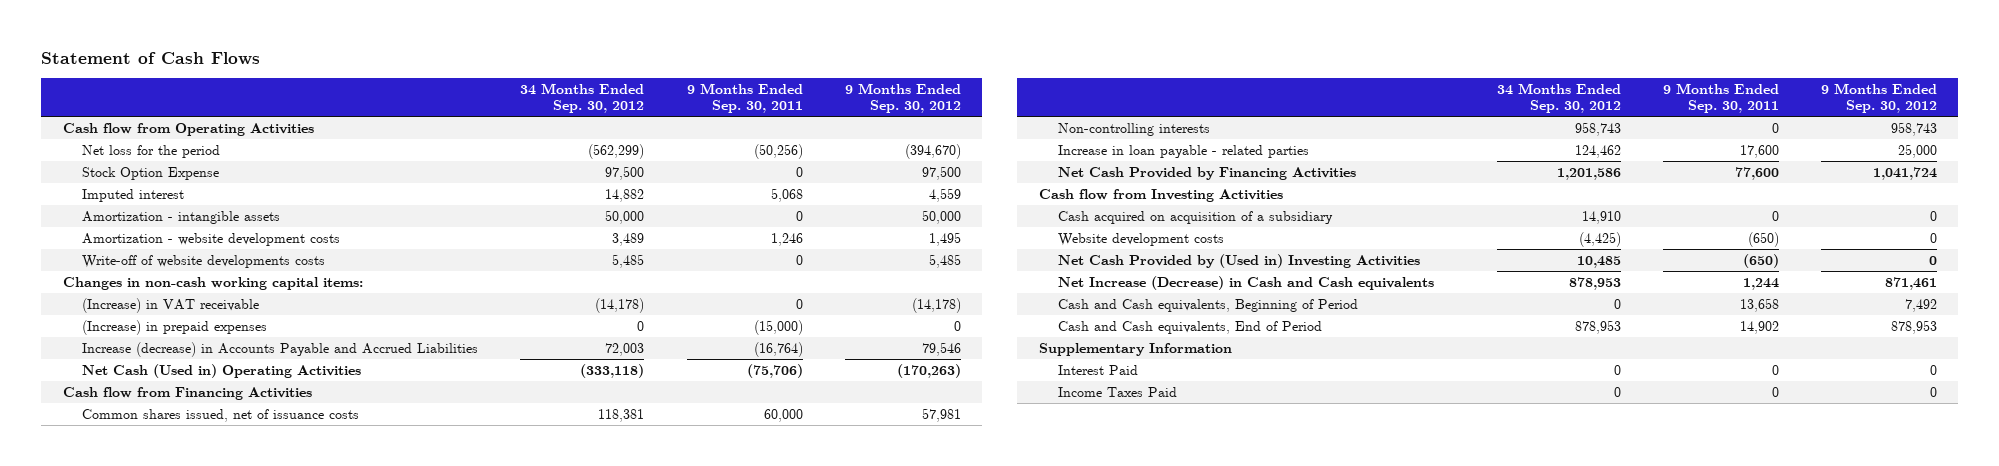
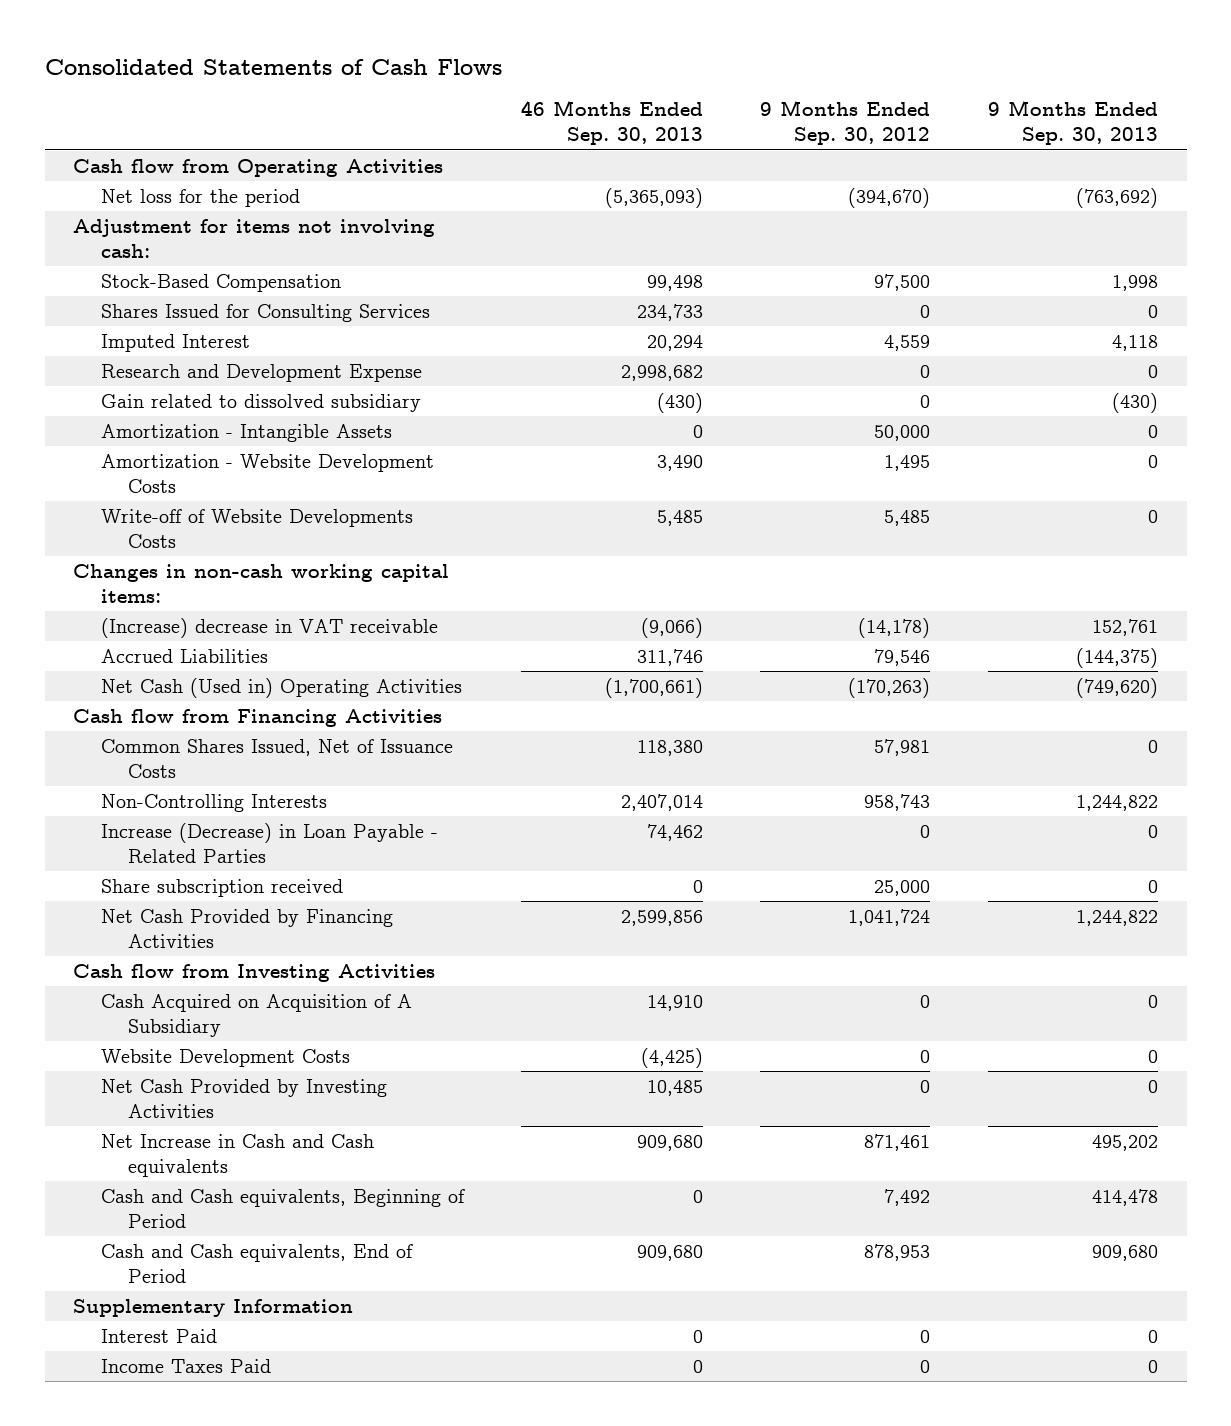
- Statement of Cash Flows
+ Consolidated Statements of Cash Flows
- | 34 Months Ended Sep. 30, 2012 | 9 Months Ended Sep. 30, 2011 | 9 Months Ended Sep. 30, 2012
+ | 46 Months Ended Sep. 30, 2013 | 9 Months Ended Sep. 30, 2012 | 9 Months Ended Sep. 30, 2013
- Stock Option Expense | 97,500 | 0 | 97,500
- Imputed interest | 14,882 | 5,068 | 4,559
- Amortization - intangible assets | 50,000 | 0 | 50,000
- Amortization - website development costs | 3,489 | 1,246 | 1,495
- Write-off of website developments costs | 5,485 | 0 | 5,485
+ Adjustment for items not involving cash:
+ Stock-Based Compensation | 99,498 | 97,500 | 1,998
+ Shares Issued for Consulting Services | 234,733 | 0 | 0
+ Imputed Interest | 20,294 | 4,559 | 4,118
+ Research and Development Expense | 2,998,682 | 0 | 0
+ Gain related to dissolved subsidiary | (430) | 0 | (430)
+ Amortization - Intangible Assets | 0 | 50,000 | 0
+ Amortization - Website Development Costs | 3,490 | 1,495 | 0
+ Write-off of Website Developments Costs | 5,485 | 5,485 | 0
- (Increase) in VAT receivable | (14,178) | 0 | (14,178)
- (Increase) in prepaid expenses | 0 | (15,000) | 0
- Increase (decrease) in Accounts Payable and Accrued Liabilities | 72,003 | (16,764) | 79,546
+ (Increase) decrease in VAT receivable | (9,066) | (14,178) | 152,761
+ Accrued Liabilities | 311,746 | 79,546 | (144,375)
- Common shares issued, net of issuance costs | 118,381 | 60,000 | 57,981
- Non-controlling interests | 958,743 | 0 | 958,743
- Increase in loan payable - related parties | 124,462 | 17,600 | 25,000
+ Common Shares Issued, Net of Issuance Costs | 118,380 | 57,981 | 0
+ Non-Controlling Interests | 2,407,014 | 958,743 | 1,244,822
+ Increase (Decrease) in Loan Payable - Related Parties | 74,462 | 0 | 0
+ Share subscription received | 0 | 25,000 | 0
- Cash acquired on acquisition of a subsidiary | 14,910 | 0 | 0
- Website development costs | (4,425) | (650) | 0
- Net Cash Provided by (Used in) Investing Activities | 10,485 | (650) | 0
- Net Increase (Decrease) in Cash and Cash equivalents | 878,953 | 1,244 | 871,461
+ Cash Acquired on Acquisition of A Subsidiary | 14,910 | 0 | 0
+ Website Development Costs | (4,425) | 0 | 0
+ Net Cash Provided by Investing Activities | 10,485 | 0 | 0
+ Net Increase in Cash and Cash equivalents | 909,680 | 871,461 | 495,202

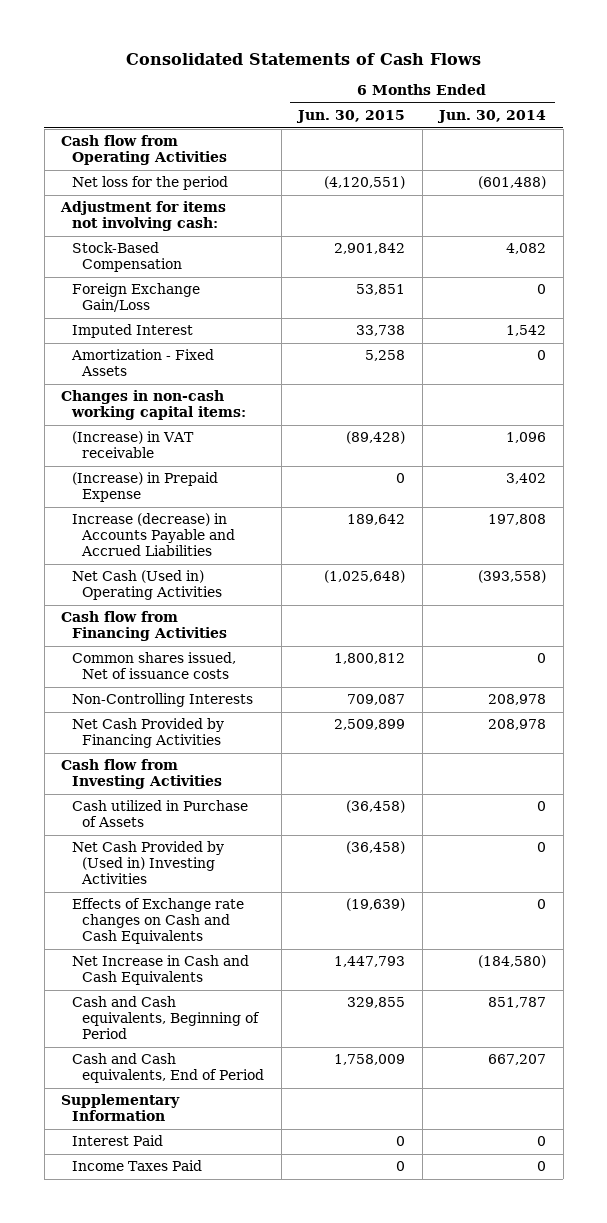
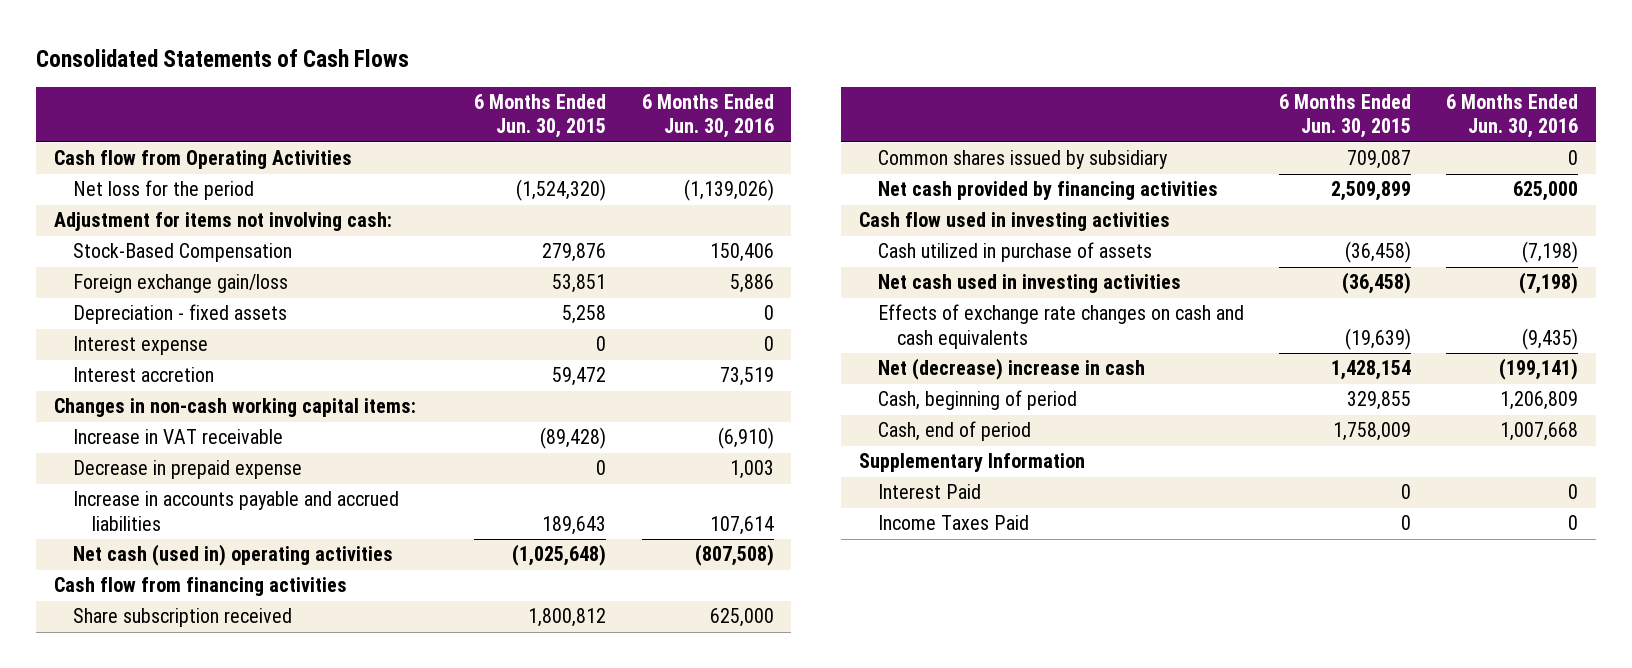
- | 6 Months Ended Jun. 30, 2015 | 6 Months Ended Jun. 30, 2014
+ | 6 Months Ended Jun. 30, 2015 | 6 Months Ended Jun. 30, 2016
- Net loss for the period | (4,120,551) | (601,488)
+ Net loss for the period | (1,524,320) | (1,139,026)
- Stock-Based Compensation | 2,901,842 | 4,082
- Foreign Exchange Gain/Loss | 53,851 | 0
- Imputed Interest | 33,738 | 1,542
- Amortization - Fixed Assets | 5,258 | 0
+ Stock-Based Compensation | 279,876 | 150,406
+ Foreign exchange gain/loss | 53,851 | 5,886
+ Depreciation - fixed assets | 5,258 | 0
+ Interest expense | 0 | 0
+ Interest accretion | 59,472 | 73,519
- (Increase) in VAT receivable | (89,428) | 1,096
- (Increase) in Prepaid Expense | 0 | 3,402
- Increase (decrease) in Accounts Payable and Accrued Liabilities | 189,642 | 197,808
- Net Cash (Used in) Operating Activities | (1,025,648) | (393,558)
- Cash flow from Financing Activities
- Common shares issued, Net of issuance costs | 1,800,812 | 0
- Non-Controlling Interests | 709,087 | 208,978
- Net Cash Provided by Financing Activities | 2,509,899 | 208,978
- Cash flow from Investing Activities
- Cash utilized in Purchase of Assets | (36,458) | 0
- Net Cash Provided by (Used in) Investing Activities | (36,458) | 0
- Effects of Exchange rate changes on Cash and Cash Equivalents | (19,639) | 0
- Net Increase in Cash and Cash Equivalents | 1,447,793 | (184,580)
- Cash and Cash equivalents, Beginning of Period | 329,855 | 851,787
- Cash and Cash equivalents, End of Period | 1,758,009 | 667,207
+ Increase in VAT receivable | (89,428) | (6,910)
+ Decrease in prepaid expense | 0 | 1,003
+ Increase in accounts payable and accrued liabilities | 189,643 | 107,614
+ Net cash (used in) operating activities | (1,025,648) | (807,508)
+ Cash flow from financing activities
+ Share subscription received | 1,800,812 | 625,000
+ Common shares issued by subsidiary | 709,087 | 0
+ Net cash provided by financing activities | 2,509,899 | 625,000
+ Cash flow used in investing activities
+ Cash utilized in purchase of assets | (36,458) | (7,198)
+ Net cash used in investing activities | (36,458) | (7,198)
+ Effects of exchange rate changes on cash and cash equivalents | (19,639) | (9,435)
+ Net (decrease) increase in cash | 1,428,154 | (199,141)
+ Cash, beginning of period | 329,855 | 1,206,809
+ Cash, end of period | 1,758,009 | 1,007,668

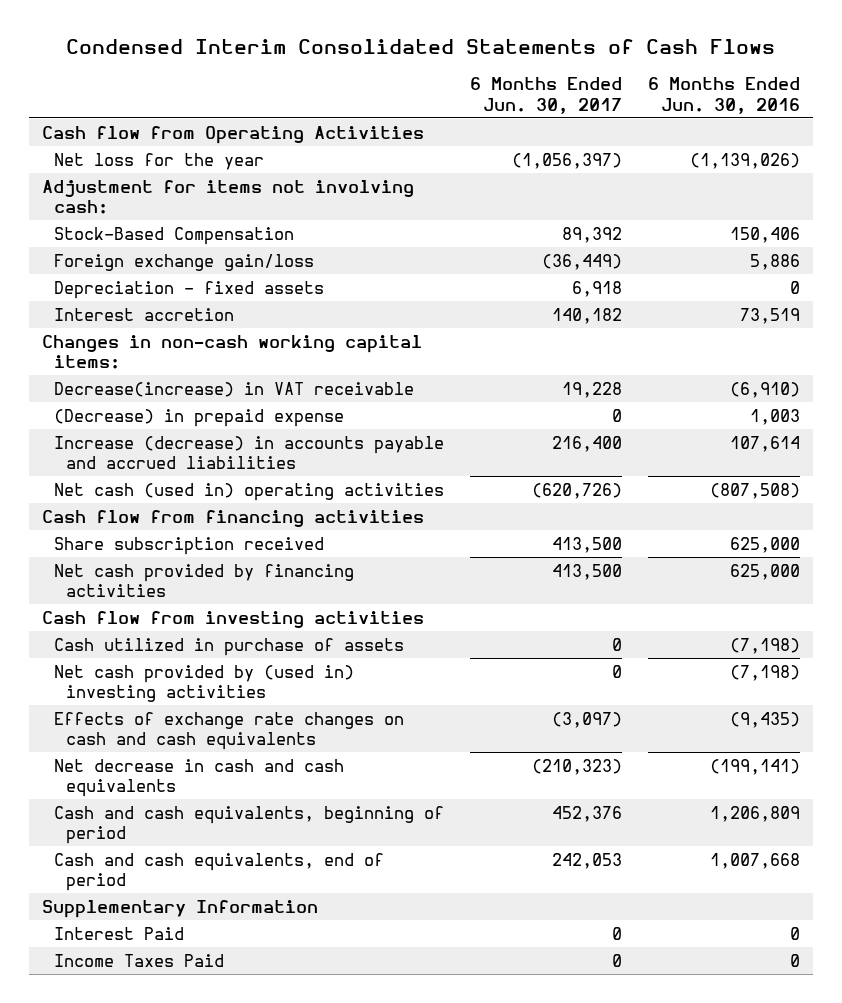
- Consolidated Statements of Cash Flows
+ Condensed Interim Consolidated Statements of Cash Flows
- | 6 Months Ended Jun. 30, 2015 | 6 Months Ended Jun. 30, 2016
+ | 6 Months Ended Jun. 30, 2017 | 6 Months Ended Jun. 30, 2016
- Net loss for the period | (1,524,320) | (1,139,026)
+ Net loss for the year | (1,056,397) | (1,139,026)
- Interest expense | 0 | 0
- Increase in VAT receivable | (89,428) | (6,910)
- Decrease in prepaid expense | 0 | 1,003
- Increase in accounts payable and accrued liabilities | 189,643 | 107,614
+ Decrease(increase) in VAT receivable | 19,228 | (6,910)
+ (Decrease) in prepaid expense | 0 | 1,003
+ Increase (decrease) in accounts payable and accrued liabilities | 216,400 | 107,614
- Common shares issued by subsidiary | 709,087 | 0
- Cash flow used in investing activities
+ Cash flow from investing activities
- Net cash used in investing activities | (36,458) | (7,198)
+ Net cash provided by (used in) investing activities | 0 | (7,198)
- Net (decrease) increase in cash | 1,428,154 | (199,141)
- Cash, beginning of period | 329,855 | 1,206,809
- Cash, end of period | 1,758,009 | 1,007,668
+ Net decrease in cash and cash equivalents | (210,323) | (199,141)
+ Cash and cash equivalents, beginning of period | 452,376 | 1,206,809
+ Cash and cash equivalents, end of period | 242,053 | 1,007,668

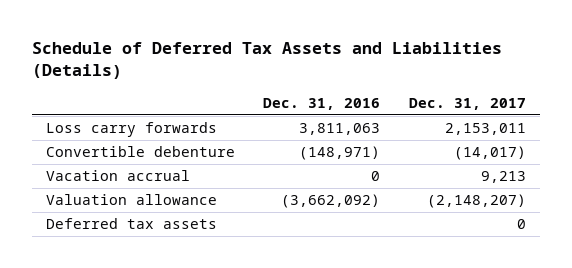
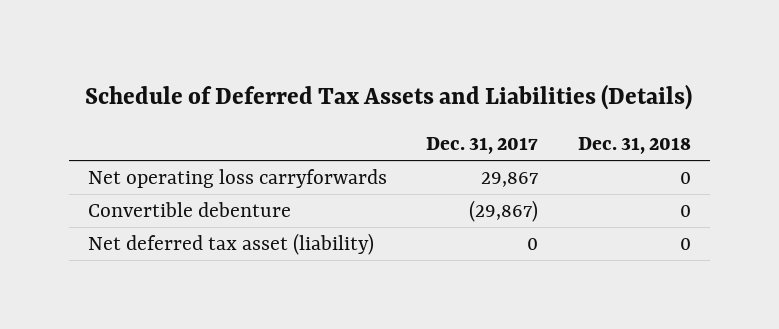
- | Dec. 31, 2016 | Dec. 31, 2017
+ | Dec. 31, 2017 | Dec. 31, 2018
- Loss carry forwards | 3,811,063 | 2,153,011
- Convertible debenture | (148,971) | (14,017)
- Vacation accrual | 0 | 9,213
- Valuation allowance | (3,662,092) | (2,148,207)
- Deferred tax assets | | 0
+ Net operating loss carryforwards | 29,867 | 0
+ Convertible debenture | (29,867) | 0
+ Net deferred tax asset (liability) | 0 | 0

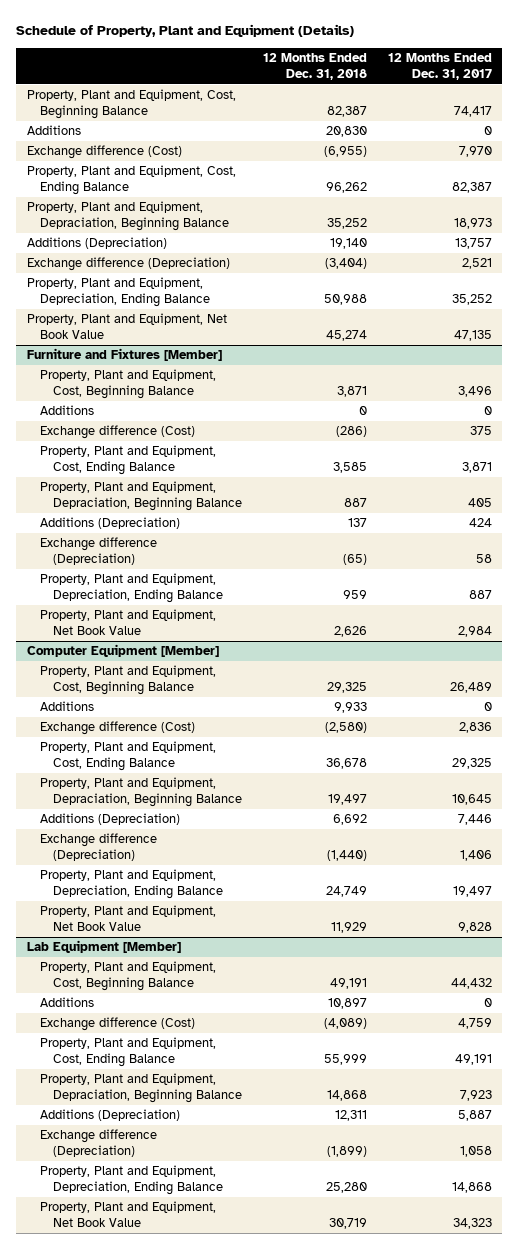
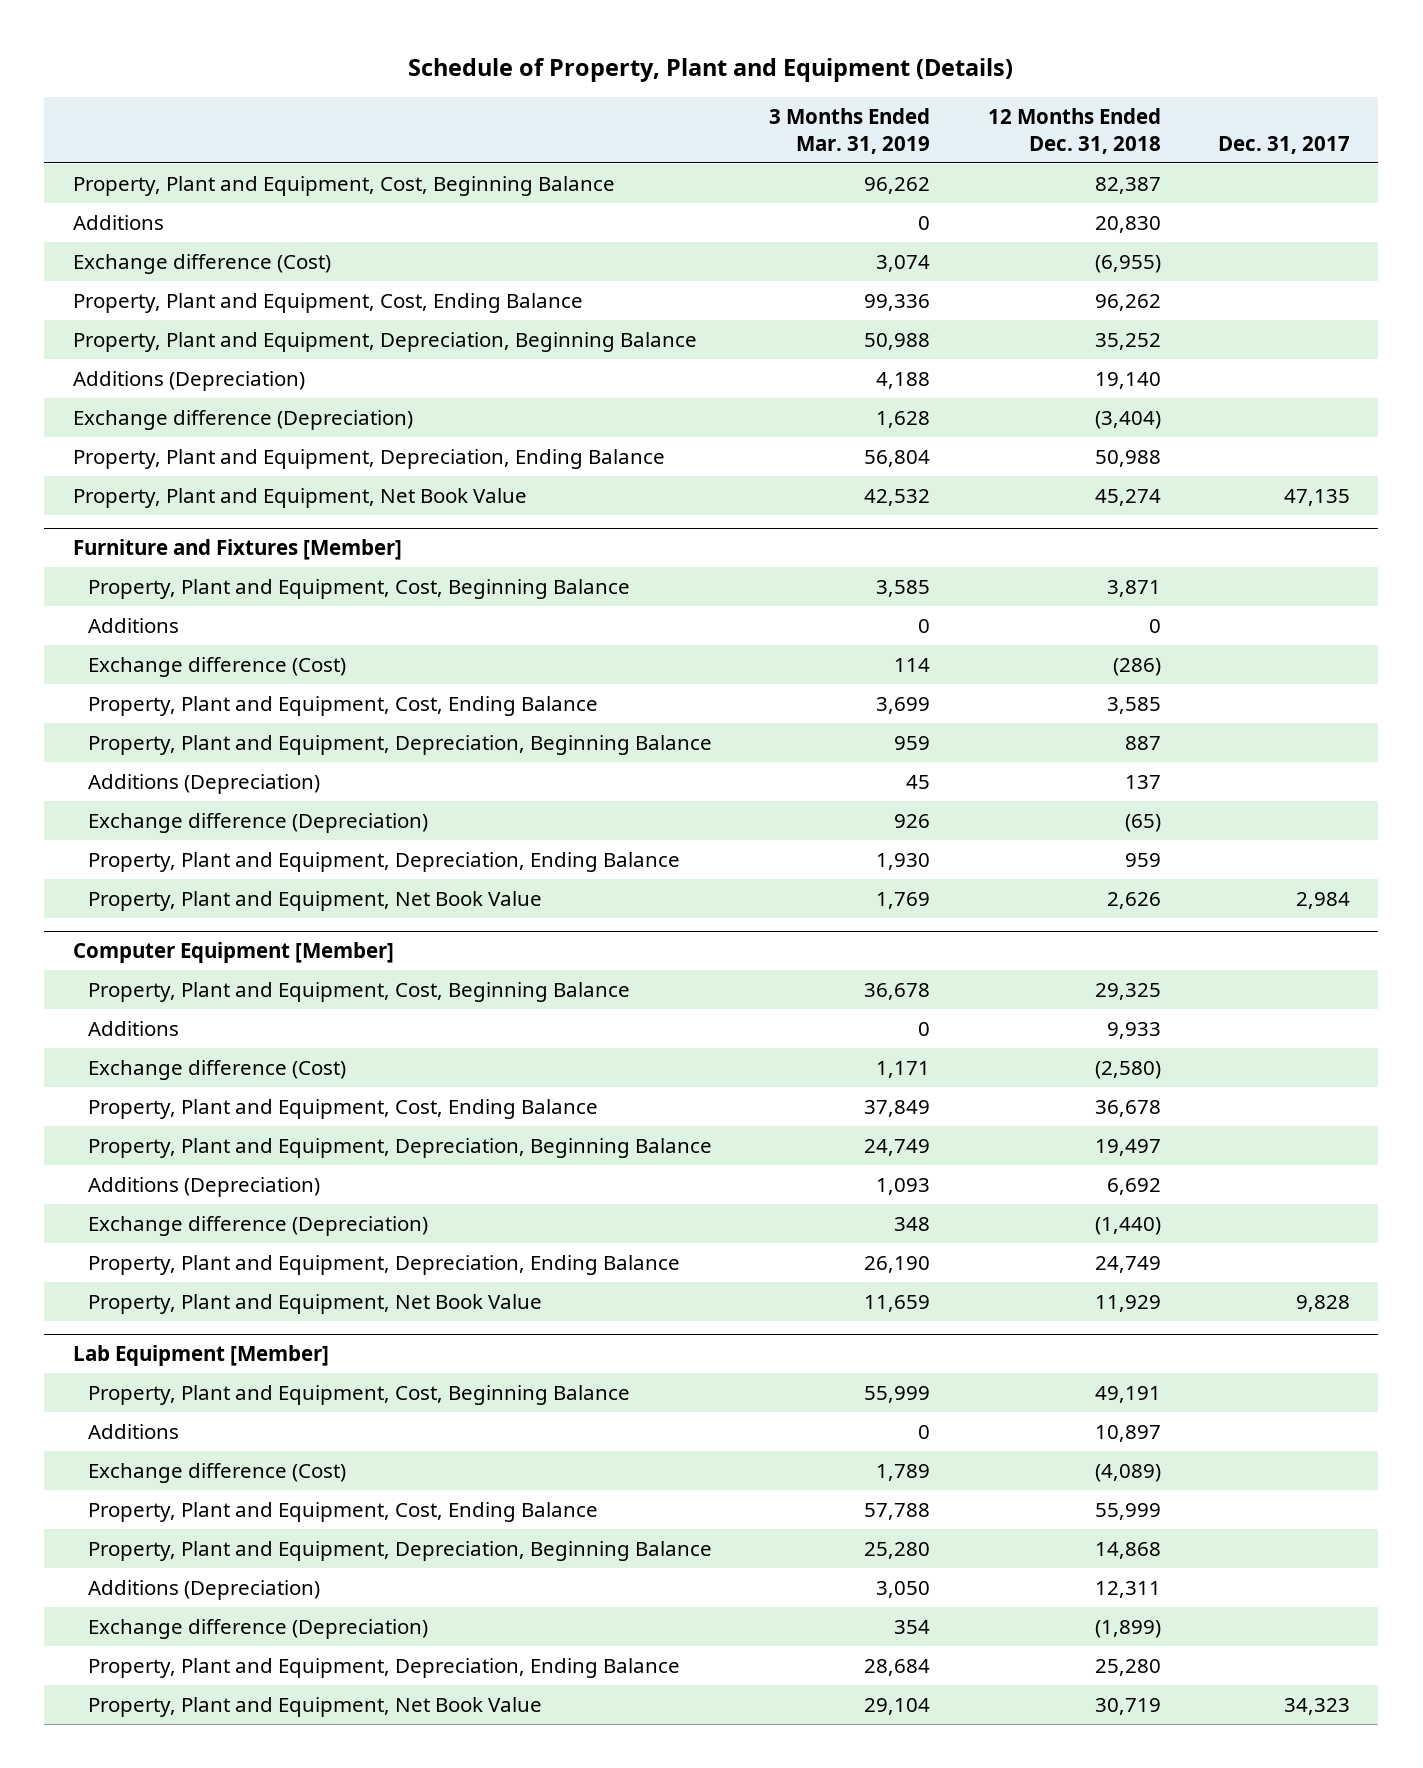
- | 12 Months Ended Dec. 31, 2018 | 12 Months Ended Dec. 31, 2017
+ | 3 Months Ended Mar. 31, 2019 | 12 Months Ended Dec. 31, 2018 | Dec. 31, 2017
- Property, Plant and Equipment, Depraciation, Beginning Balance | 35,252 | 18,973
+ Property, Plant and Equipment, Depreciation, Beginning Balance | 50,988 | 35,252 |
@ Furniture and Fixtures [Member]
- Property, Plant and Equipment, Depraciation, Beginning Balance | 887 | 405
+ Property, Plant and Equipment, Depreciation, Beginning Balance | 959 | 887 |
@ Computer Equipment [Member]
- Property, Plant and Equipment, Depraciation, Beginning Balance | 19,497 | 10,645
+ Property, Plant and Equipment, Depreciation, Beginning Balance | 24,749 | 19,497 |
@ Lab Equipment [Member]
- Property, Plant and Equipment, Depraciation, Beginning Balance | 14,868 | 7,923
+ Property, Plant and Equipment, Depreciation, Beginning Balance | 25,280 | 14,868 |

